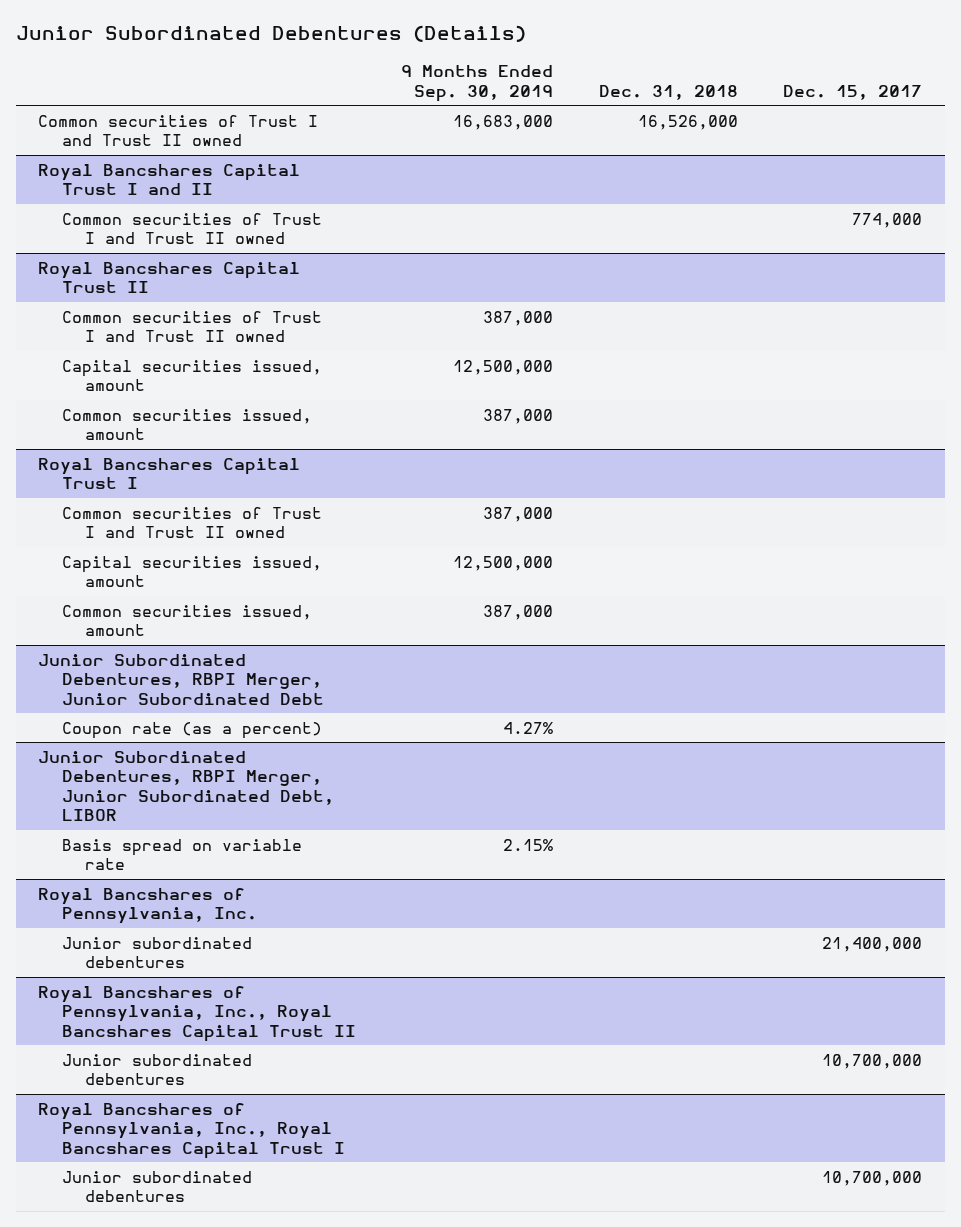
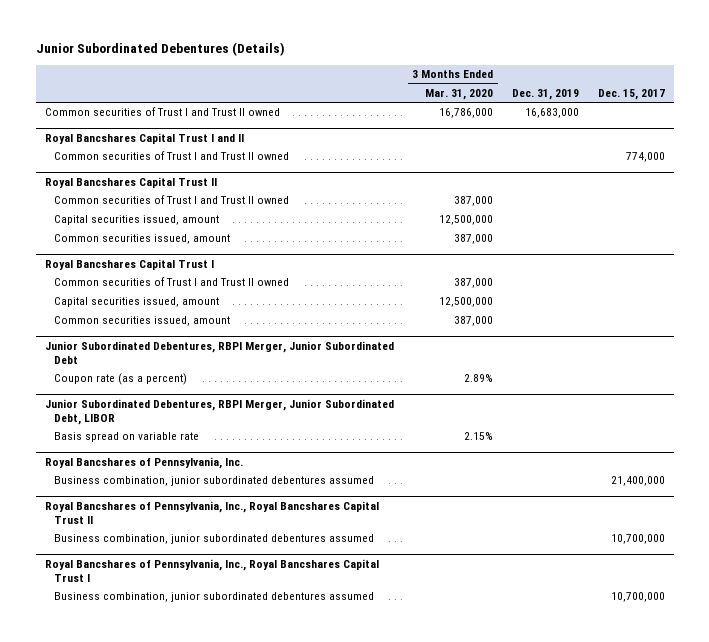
- | 9 Months Ended Sep. 30, 2019 | Dec. 31, 2018 | Dec. 15, 2017
+ | 3 Months Ended Mar. 31, 2020 | Dec. 31, 2019 | Dec. 15, 2017
@ Royal Bancshares of Pennsylvania, Inc.
- Junior subordinated debentures | | | 21,400,000
+ Business combination, junior subordinated debentures assumed | | | 21,400,000
@ Royal Bancshares of Pennsylvania, Inc., Royal Bancshares Capital Trust II
- Junior subordinated debentures | | | 10,700,000
+ Business combination, junior subordinated debentures assumed | | | 10,700,000
@ Royal Bancshares of Pennsylvania, Inc., Royal Bancshares Capital Trust I
- Junior subordinated debentures | | | 10,700,000
+ Business combination, junior subordinated debentures assumed | | | 10,700,000

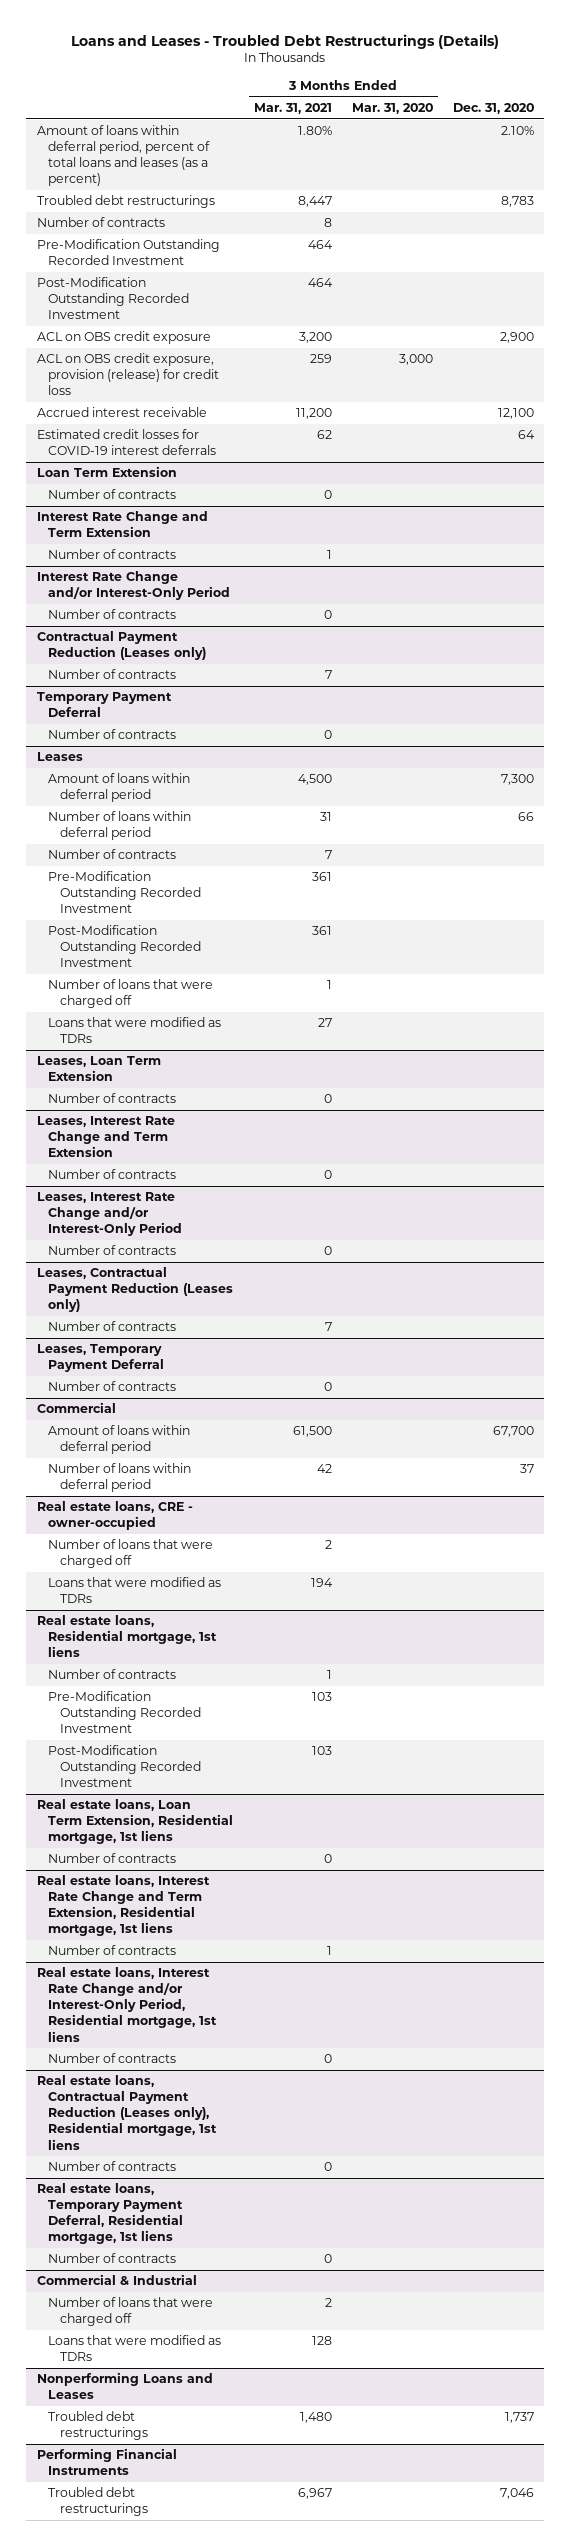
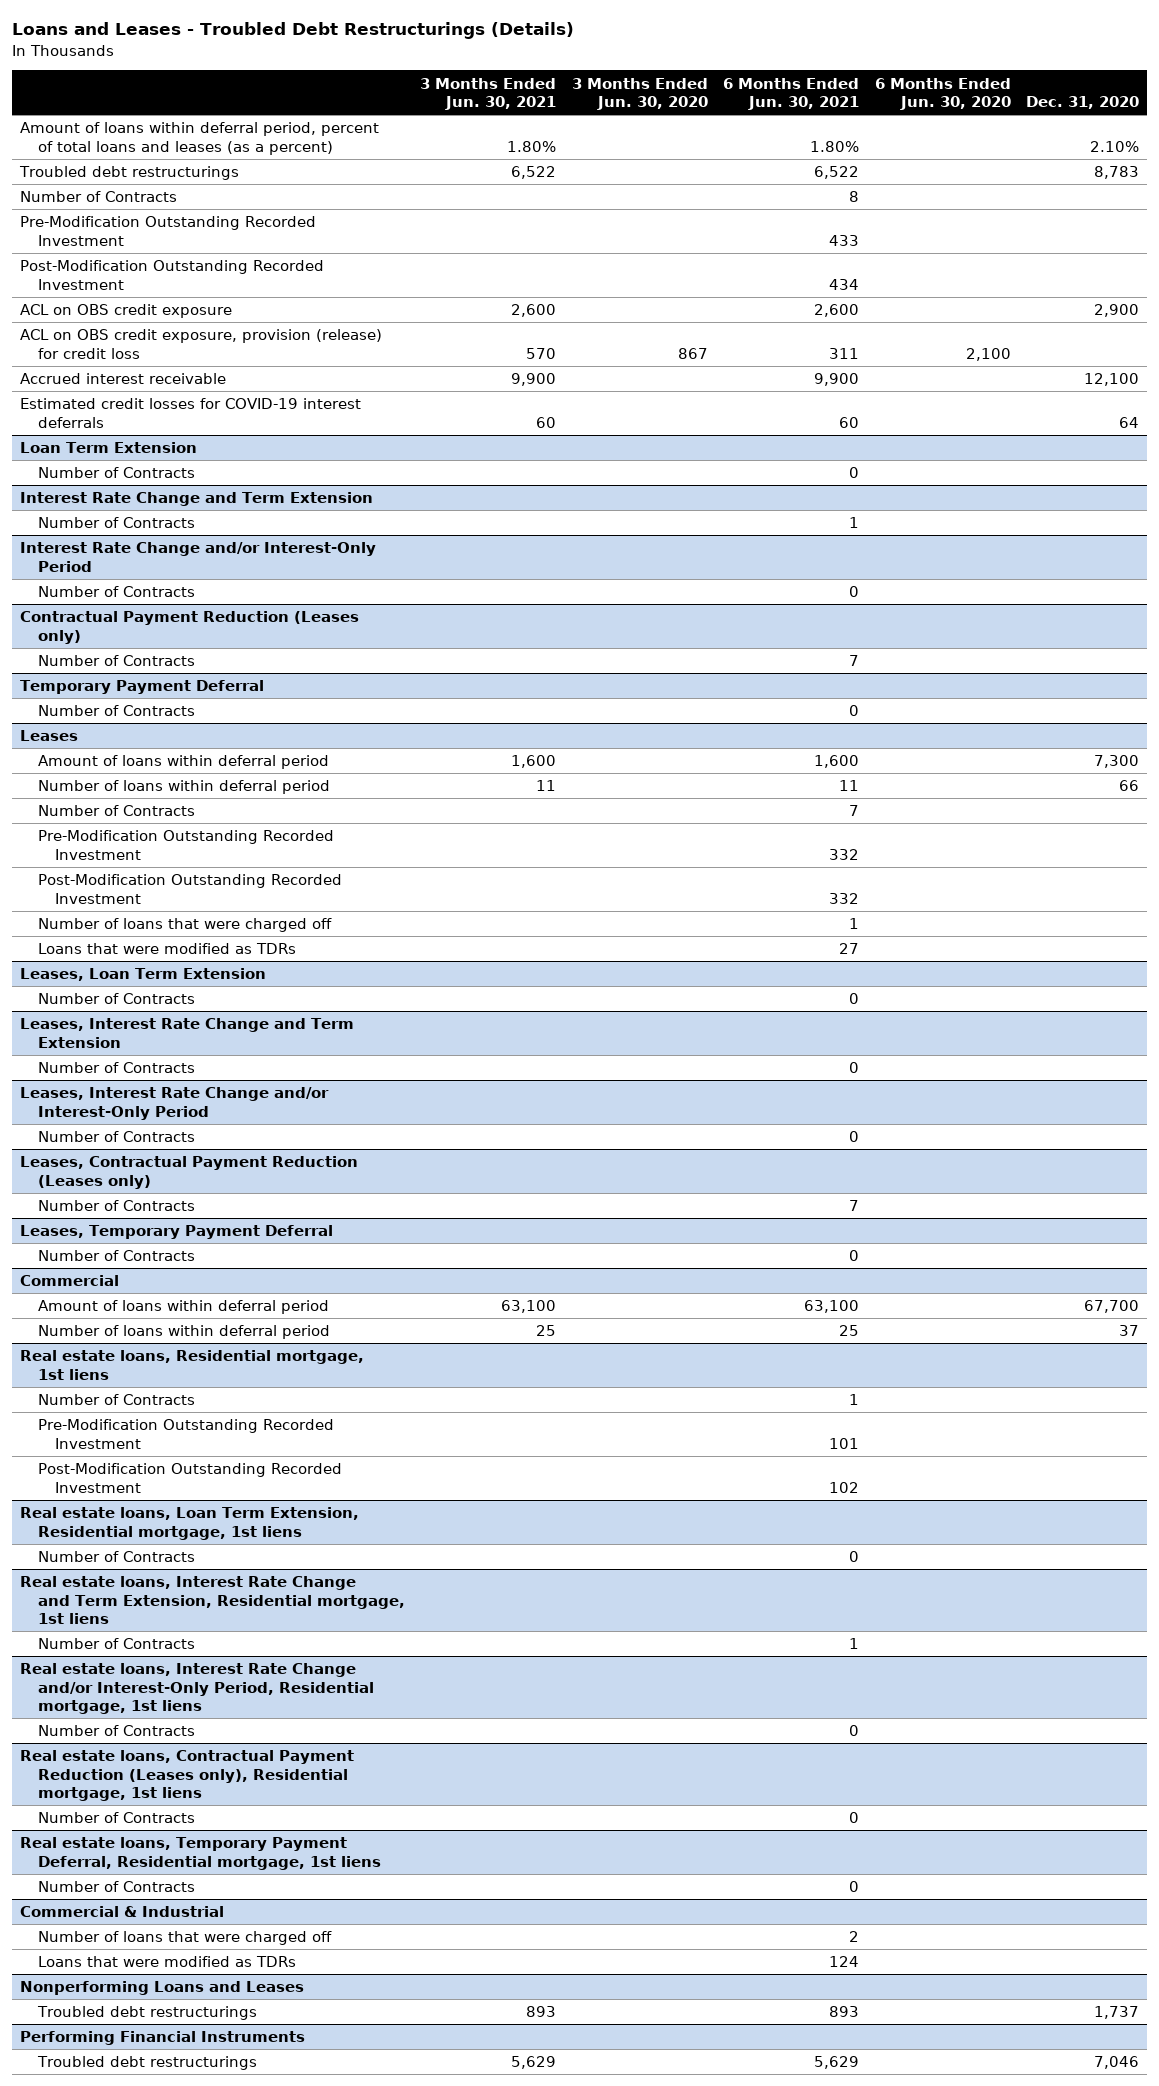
- | 3 Months Ended Mar. 31, 2021 | 3 Months Ended Mar. 31, 2020 | Dec. 31, 2020
+ | 3 Months Ended Jun. 30, 2021 | 3 Months Ended Jun. 30, 2020 | 6 Months Ended Jun. 30, 2021 | 6 Months Ended Jun. 30, 2020 | Dec. 31, 2020
- Number of contracts | 8 | |
+ Number of Contracts | | | 8 | |
@ Loan Term Extension
- Number of contracts | 0 | |
+ Number of Contracts | | | 0 | |
@ Interest Rate Change and Term Extension
- Number of contracts | 1 | |
+ Number of Contracts | | | 1 | |
@ Interest Rate Change and/or Interest-Only Period
- Number of contracts | 0 | |
+ Number of Contracts | | | 0 | |
@ Contractual Payment Reduction (Leases only)
- Number of contracts | 7 | |
+ Number of Contracts | | | 7 | |
@ Temporary Payment Deferral
- Number of contracts | 0 | |
+ Number of Contracts | | | 0 | |
@ Leases
- Number of contracts | 7 | |
+ Number of Contracts | | | 7 | |
@ Leases, Loan Term Extension
- Number of contracts | 0 | |
+ Number of Contracts | | | 0 | |
@ Leases, Interest Rate Change and Term Extension
- Number of contracts | 0 | |
+ Number of Contracts | | | 0 | |
@ Leases, Interest Rate Change and/or Interest-Only Period
- Number of contracts | 0 | |
+ Number of Contracts | | | 0 | |
@ Leases, Contractual Payment Reduction (Leases only)
- Number of contracts | 7 | |
+ Number of Contracts | | | 7 | |
@ Leases, Temporary Payment Deferral
- Number of contracts | 0 | |
+ Number of Contracts | | | 0 | |
- Real estate loans, CRE - owner-occupied
- Number of loans that were charged off | 2 | |
- Loans that were modified as TDRs | 194 | |
@ Real estate loans, Residential mortgage, 1st liens
- Number of contracts | 1 | |
+ Number of Contracts | | | 1 | |
@ Real estate loans, Loan Term Extension, Residential mortgage, 1st liens
- Number of contracts | 0 | |
+ Number of Contracts | | | 0 | |
@ Real estate loans, Interest Rate Change and Term Extension, Residential mortgage, 1st liens
- Number of contracts | 1 | |
+ Number of Contracts | | | 1 | |
@ Real estate loans, Interest Rate Change and/or Interest-Only Period, Residential mortgage, 1st liens
- Number of contracts | 0 | |
+ Number of Contracts | | | 0 | |
@ Real estate loans, Contractual Payment Reduction (Leases only), Residential mortgage, 1st liens
- Number of contracts | 0 | |
+ Number of Contracts | | | 0 | |
@ Real estate loans, Temporary Payment Deferral, Residential mortgage, 1st liens
- Number of contracts | 0 | |
+ Number of Contracts | | | 0 | |

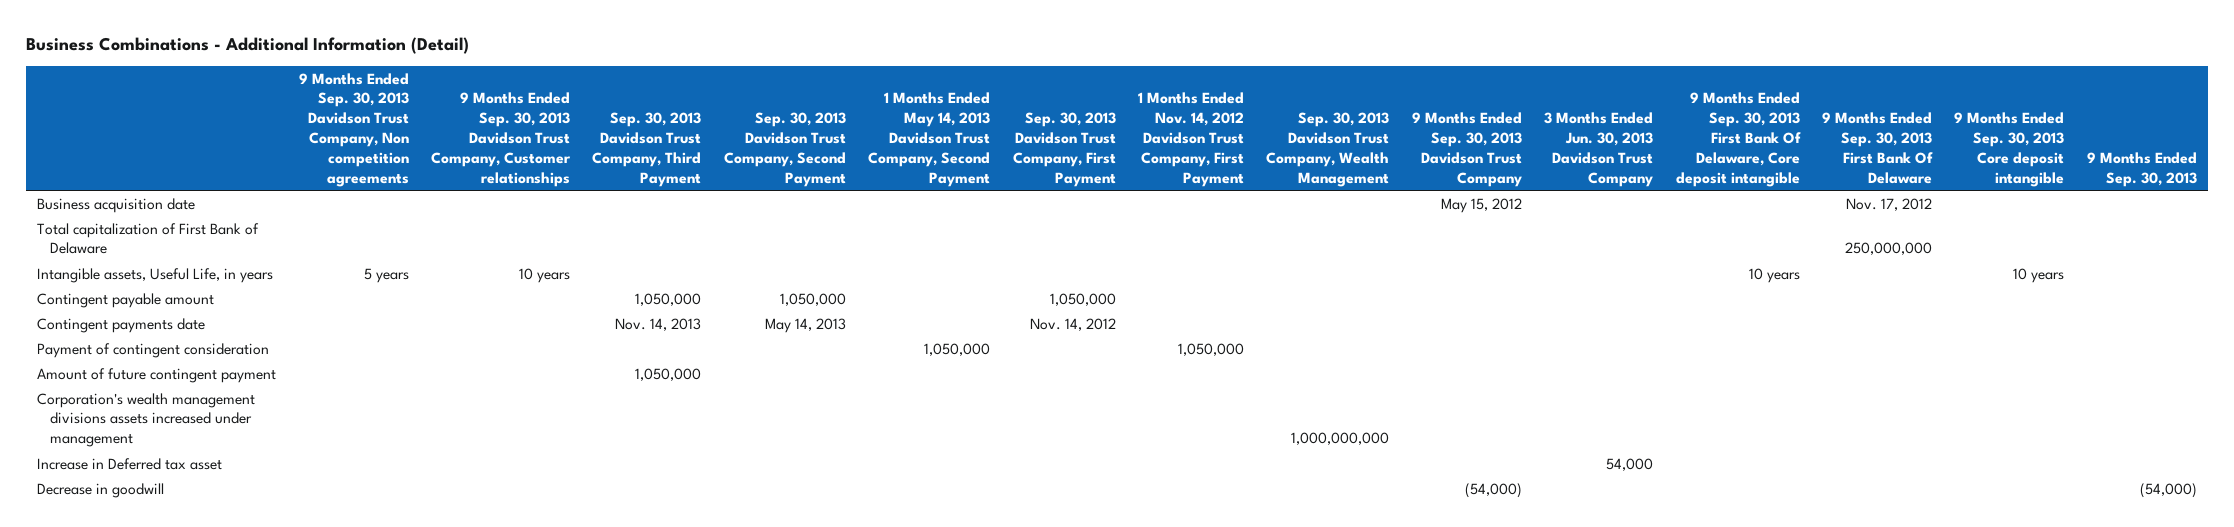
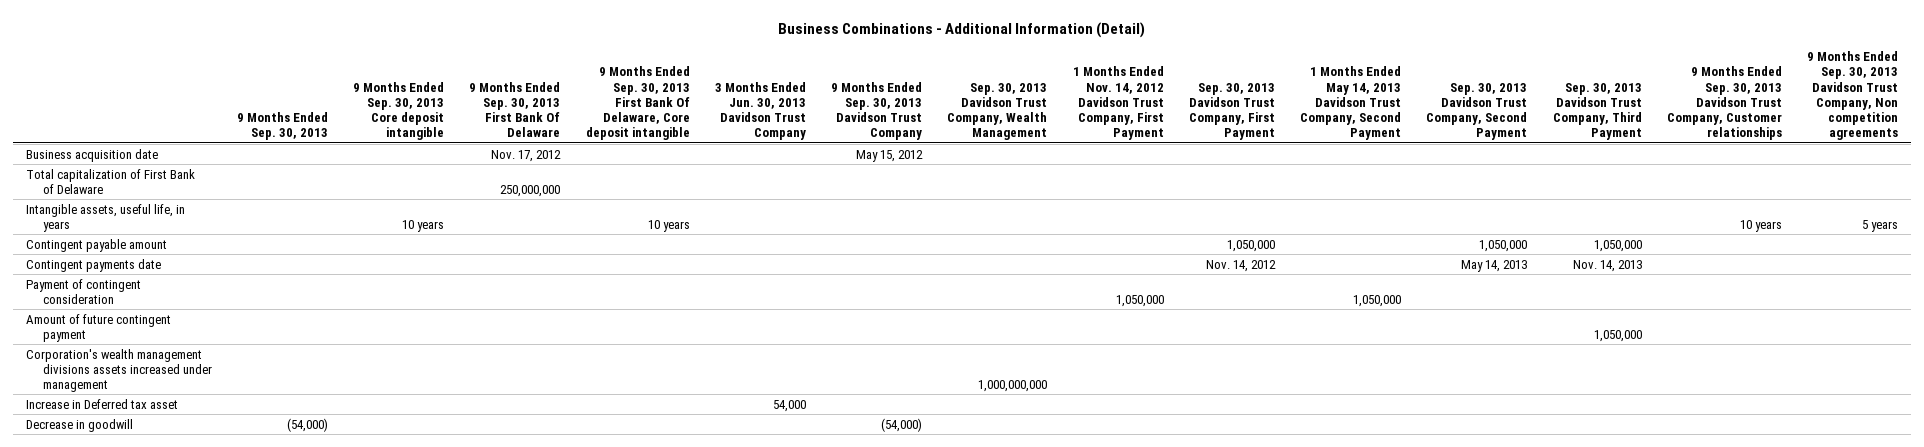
- | 9 Months Ended Sep. 30, 2013 Davidson Trust Company, Non competition agreements | 9 Months Ended Sep. 30, 2013 Davidson Trust Company, Customer relationships | Sep. 30, 2013 Davidson Trust Company, Third Payment | Sep. 30, 2013 Davidson Trust Company, Second Payment | 1 Months Ended May 14, 2013 Davidson Trust Company, Second Payment | Sep. 30, 2013 Davidson Trust Company, First Payment | 1 Months Ended Nov. 14, 2012 Davidson Trust Company, First Payment | Sep. 30, 2013 Davidson Trust Company, Wealth Management | 9 Months Ended Sep. 30, 2013 Davidson Trust Company | 3 Months Ended Jun. 30, 2013 Davidson Trust Company | 9 Months Ended Sep. 30, 2013 First Bank Of Delaware, Core deposit intangible | 9 Months Ended Sep. 30, 2013 First Bank Of Delaware | 9 Months Ended Sep. 30, 2013 Core deposit intangible | 9 Months Ended Sep. 30, 2013
+ | 9 Months Ended Sep. 30, 2013 | 9 Months Ended Sep. 30, 2013 Core deposit intangible | 9 Months Ended Sep. 30, 2013 First Bank Of Delaware | 9 Months Ended Sep. 30, 2013 First Bank Of Delaware, Core deposit intangible | 3 Months Ended Jun. 30, 2013 Davidson Trust Company | 9 Months Ended Sep. 30, 2013 Davidson Trust Company | Sep. 30, 2013 Davidson Trust Company, Wealth Management | 1 Months Ended Nov. 14, 2012 Davidson Trust Company, First Payment | Sep. 30, 2013 Davidson Trust Company, First Payment | 1 Months Ended May 14, 2013 Davidson Trust Company, Second Payment | Sep. 30, 2013 Davidson Trust Company, Second Payment | Sep. 30, 2013 Davidson Trust Company, Third Payment | 9 Months Ended Sep. 30, 2013 Davidson Trust Company, Customer relationships | 9 Months Ended Sep. 30, 2013 Davidson Trust Company, Non competition agreements
- Intangible assets, Useful Life, in years | 5 years | 10 years | | | | | | | | | 10 years | | 10 years |
+ Intangible assets, useful life, in years | | 10 years | | 10 years | | | | | | | | | 10 years | 5 years

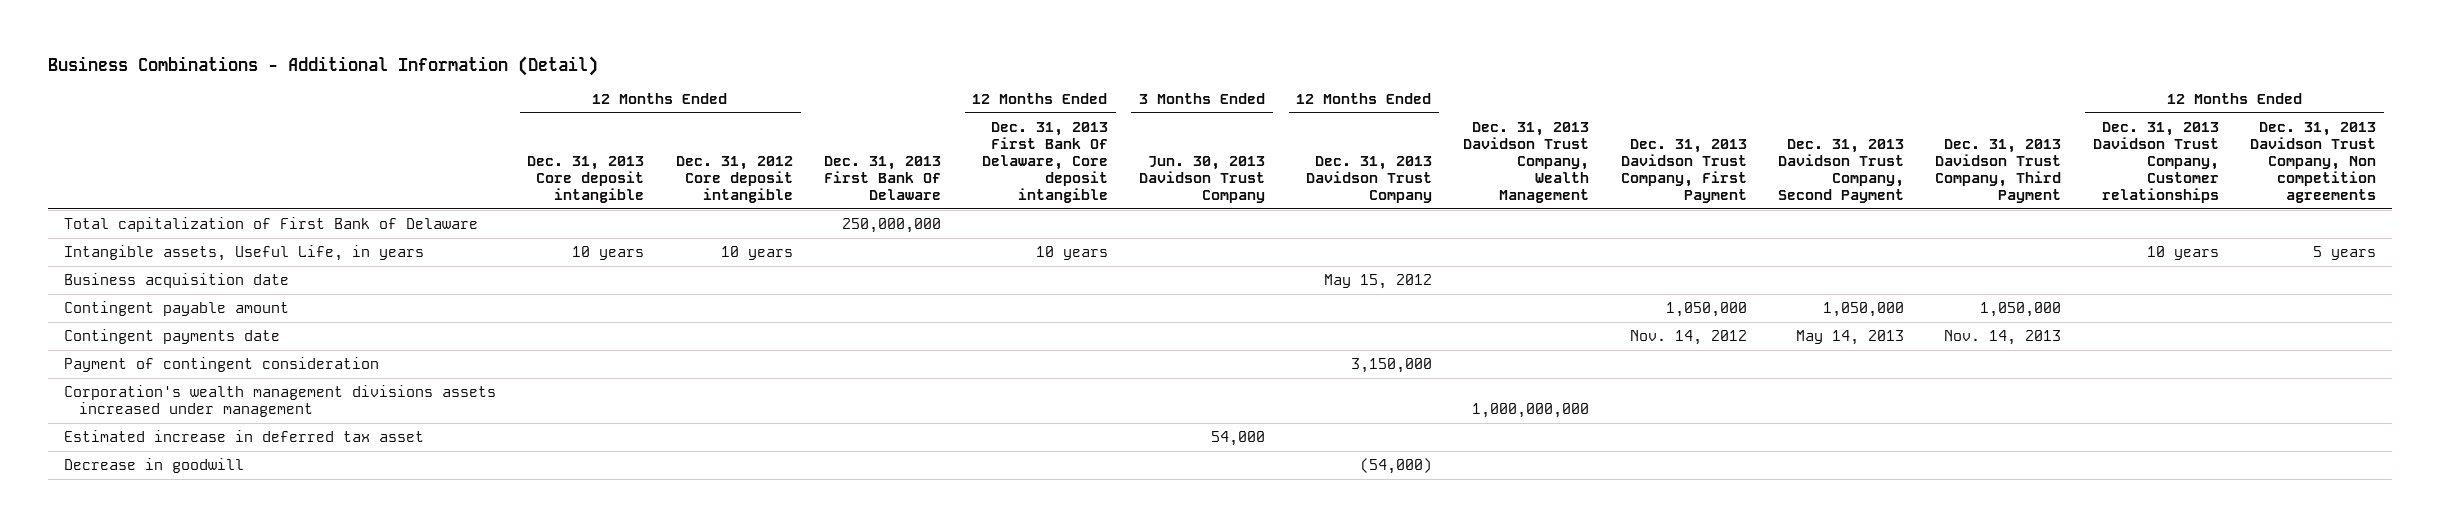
- | 9 Months Ended Sep. 30, 2013 | 9 Months Ended Sep. 30, 2013 Core deposit intangible | 9 Months Ended Sep. 30, 2013 First Bank Of Delaware | 9 Months Ended Sep. 30, 2013 First Bank Of Delaware, Core deposit intangible | 3 Months Ended Jun. 30, 2013 Davidson Trust Company | 9 Months Ended Sep. 30, 2013 Davidson Trust Company | Sep. 30, 2013 Davidson Trust Company, Wealth Management | 1 Months Ended Nov. 14, 2012 Davidson Trust Company, First Payment | Sep. 30, 2013 Davidson Trust Company, First Payment | 1 Months Ended May 14, 2013 Davidson Trust Company, Second Payment | Sep. 30, 2013 Davidson Trust Company, Second Payment | Sep. 30, 2013 Davidson Trust Company, Third Payment | 9 Months Ended Sep. 30, 2013 Davidson Trust Company, Customer relationships | 9 Months Ended Sep. 30, 2013 Davidson Trust Company, Non competition agreements
+ | 12 Months Ended Dec. 31, 2013 Core deposit intangible | 12 Months Ended Dec. 31, 2012 Core deposit intangible | Dec. 31, 2013 First Bank Of Delaware | 12 Months Ended Dec. 31, 2013 First Bank Of Delaware, Core deposit intangible | 3 Months Ended Jun. 30, 2013 Davidson Trust Company | 12 Months Ended Dec. 31, 2013 Davidson Trust Company | Dec. 31, 2013 Davidson Trust Company, Wealth Management | Dec. 31, 2013 Davidson Trust Company, First Payment | Dec. 31, 2013 Davidson Trust Company, Second Payment | Dec. 31, 2013 Davidson Trust Company, Third Payment | 12 Months Ended Dec. 31, 2013 Davidson Trust Company, Customer relationships | 12 Months Ended Dec. 31, 2013 Davidson Trust Company, Non competition agreements
- Intangible assets, useful life, in years | | 10 years | | 10 years | | | | | | | | | 10 years | 5 years
+ Intangible assets, Useful Life, in years | 10 years | 10 years | | 10 years | | | | | | | 10 years | 5 years
moved down: Business acquisition date | | | | | | May 15, 2012 | | | | | |
- Amount of future contingent payment | | | | | | | | | | | | 1,050,000 | |
- Increase in Deferred tax asset | | | | | 54,000 | | | | | | | | |
+ Estimated increase in deferred tax asset | | | | | 54,000 | | | | | | |

